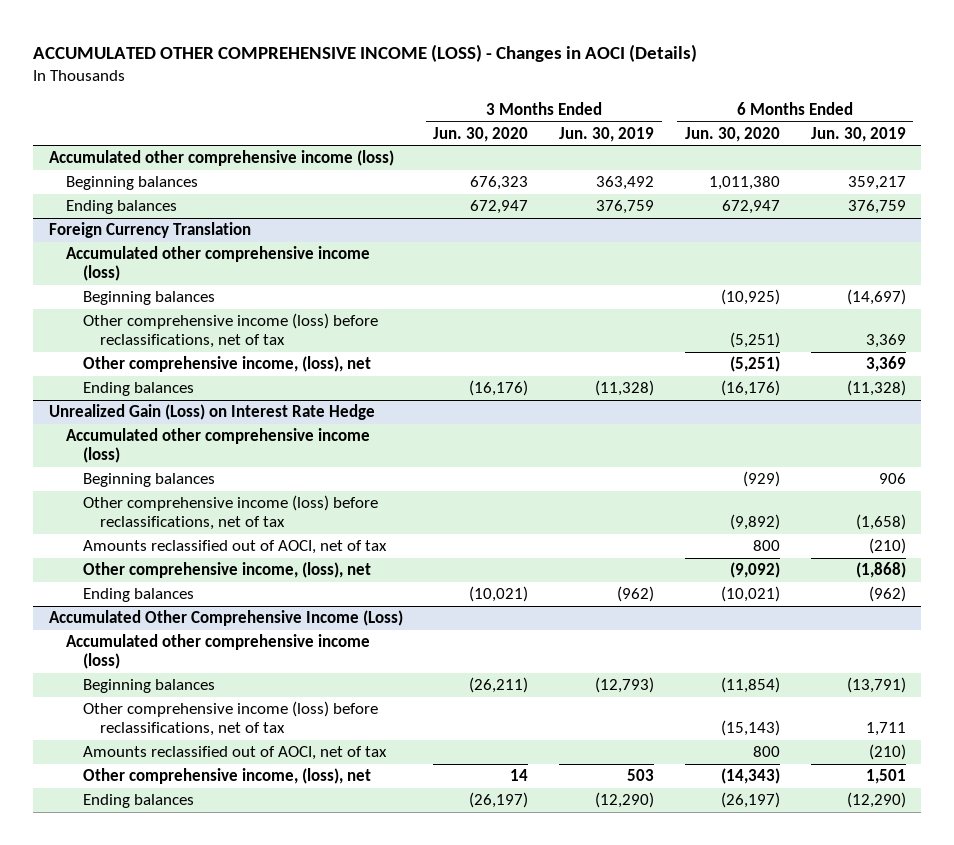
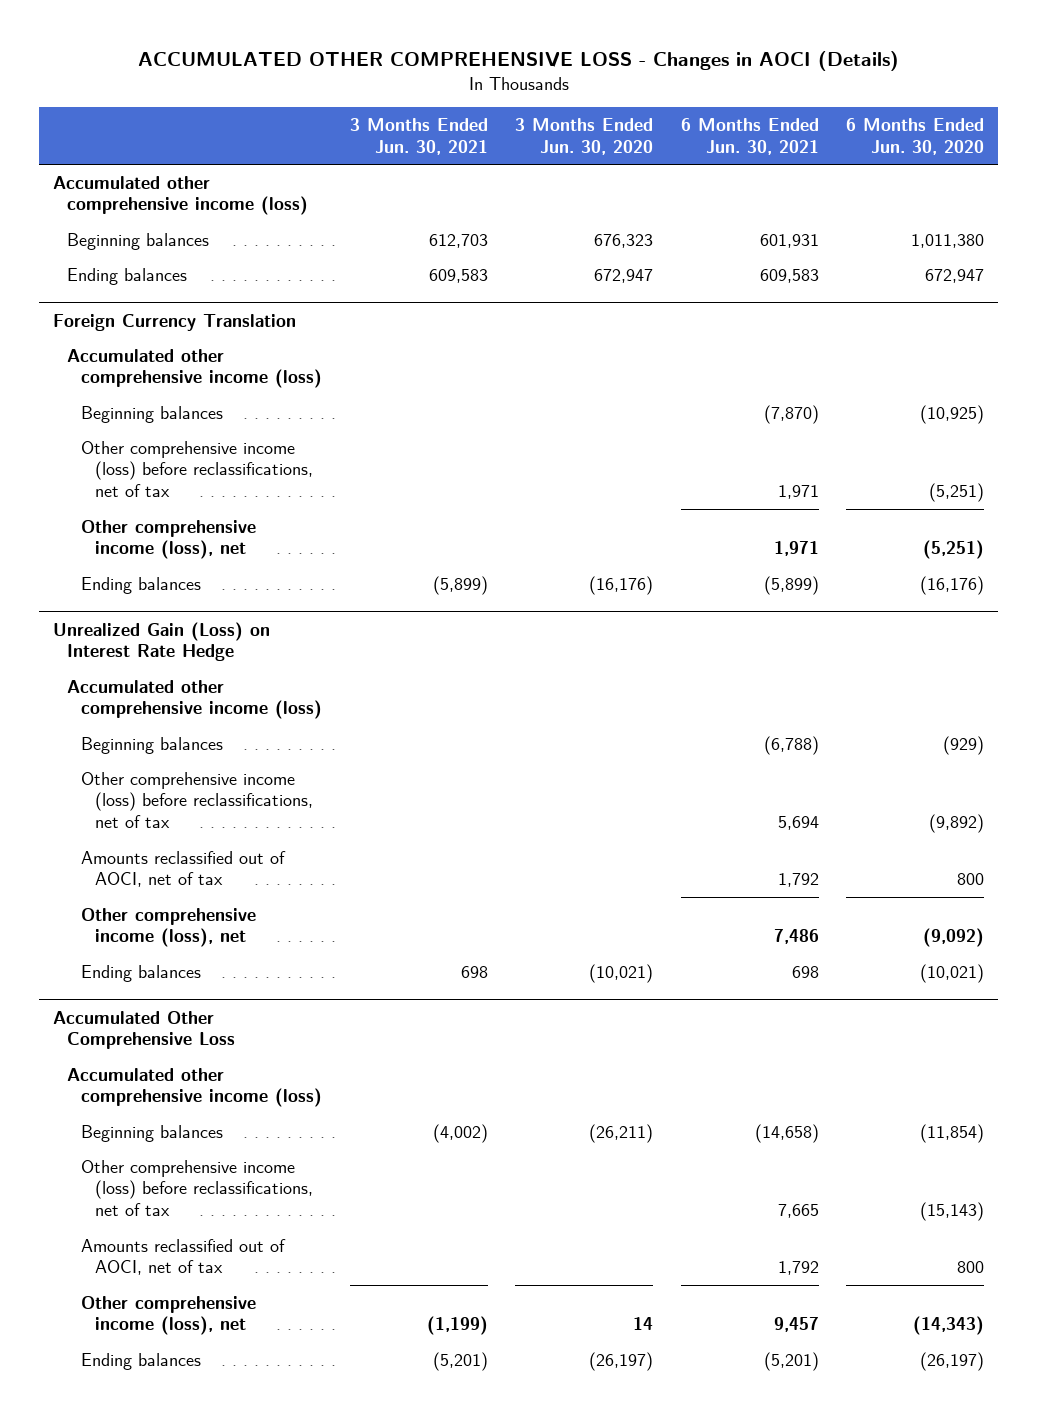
- ACCUMULATED OTHER COMPREHENSIVE INCOME (LOSS) - Changes in AOCI (Details)
+ ACCUMULATED OTHER COMPREHENSIVE LOSS - Changes in AOCI (Details)
- | 3 Months Ended Jun. 30, 2020 | 3 Months Ended Jun. 30, 2019 | 6 Months Ended Jun. 30, 2020 | 6 Months Ended Jun. 30, 2019
+ | 3 Months Ended Jun. 30, 2021 | 3 Months Ended Jun. 30, 2020 | 6 Months Ended Jun. 30, 2021 | 6 Months Ended Jun. 30, 2020
@ Foreign Currency Translation
- Other comprehensive income, (loss), net | | | (5,251) | 3,369
+ Other comprehensive income (loss), net | | | 1,971 | (5,251)
@ Unrealized Gain (Loss) on Interest Rate Hedge
- Other comprehensive income, (loss), net | | | (9,092) | (1,868)
+ Other comprehensive income (loss), net | | | 7,486 | (9,092)
- Accumulated Other Comprehensive Income (Loss)
+ Accumulated Other Comprehensive Loss
- Other comprehensive income, (loss), net | 14 | 503 | (14,343) | 1,501
+ Other comprehensive income (loss), net | (1,199) | 14 | 9,457 | (14,343)

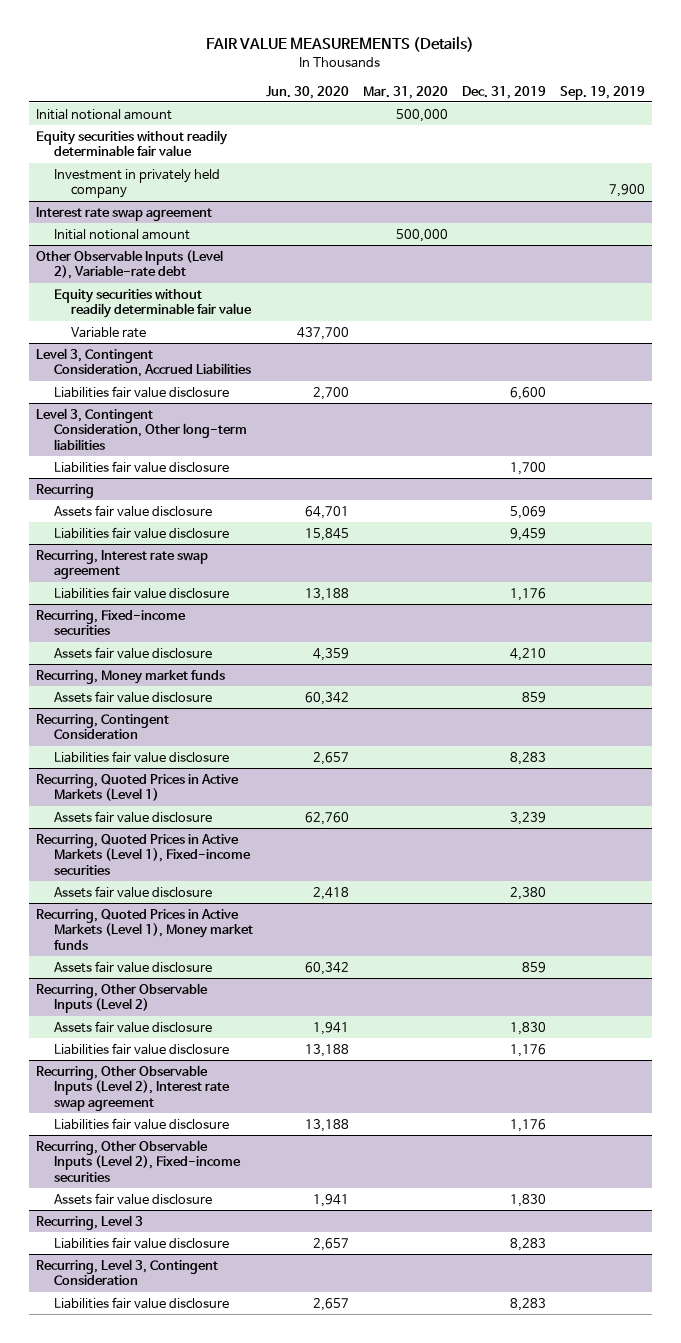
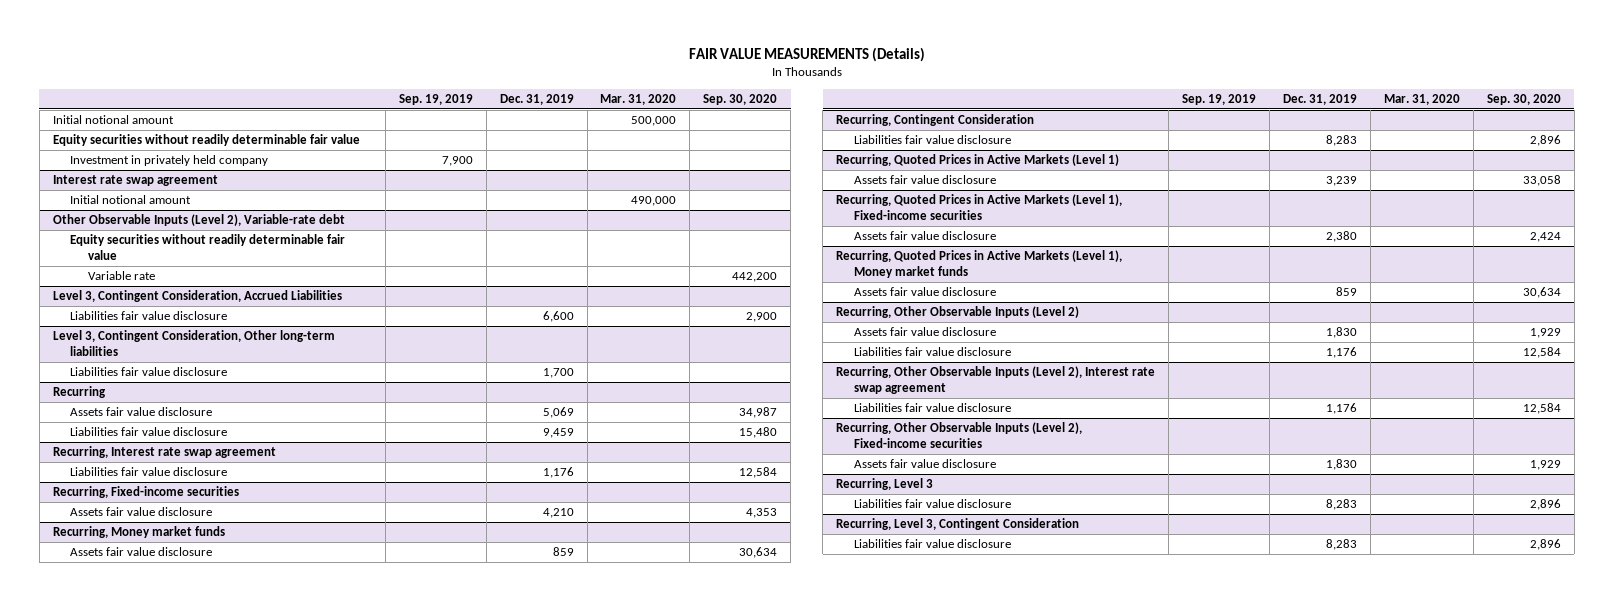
- | Jun. 30, 2020 | Mar. 31, 2020 | Dec. 31, 2019 | Sep. 19, 2019
+ | Sep. 19, 2019 | Dec. 31, 2019 | Mar. 31, 2020 | Sep. 30, 2020
@ Interest rate swap agreement
- Initial notional amount | | 500,000 | |
+ Initial notional amount | | | 490,000 |

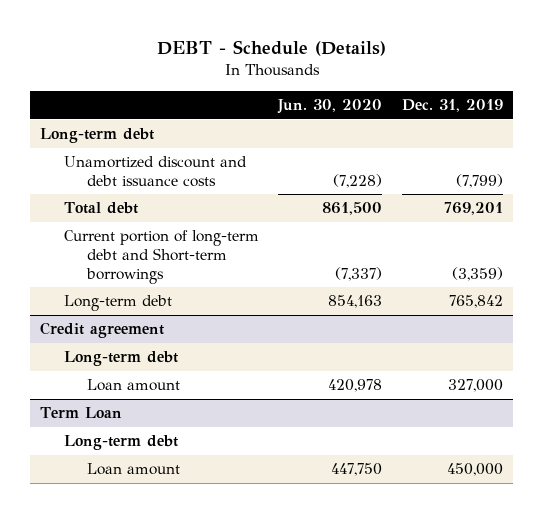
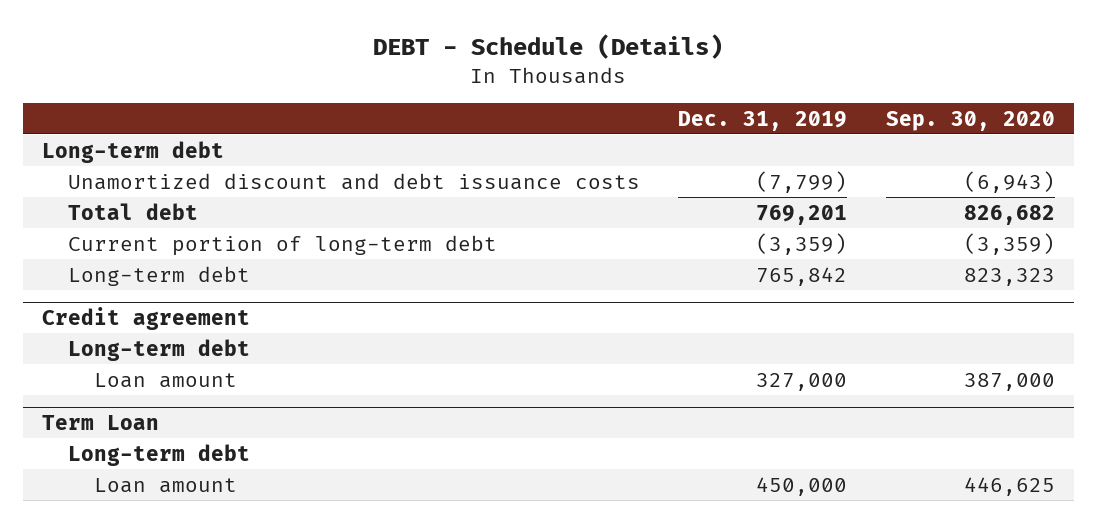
- | Jun. 30, 2020 | Dec. 31, 2019
+ | Dec. 31, 2019 | Sep. 30, 2020
- Current portion of long-term debt and Short-term borrowings | (7,337) | (3,359)
+ Current portion of long-term debt | (3,359) | (3,359)

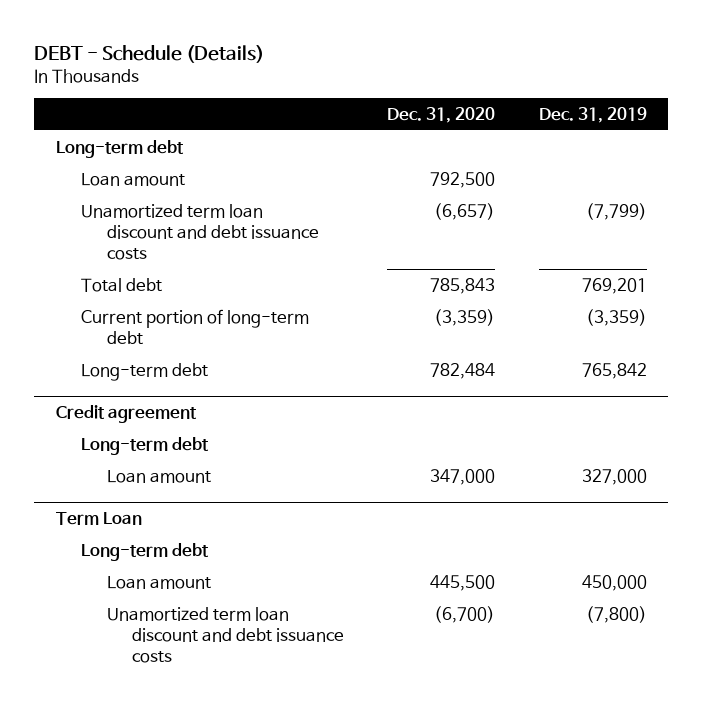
- | Dec. 31, 2019 | Sep. 30, 2020
+ | Dec. 31, 2020 | Dec. 31, 2019
- Unamortized discount and debt issuance costs | (7,799) | (6,943)
+ Loan amount | 792,500 |
+ Unamortized term loan discount and debt issuance costs | (6,657) | (7,799)
@ Term Loan
+ Unamortized term loan discount and debt issuance costs | (6,700) | (7,800)

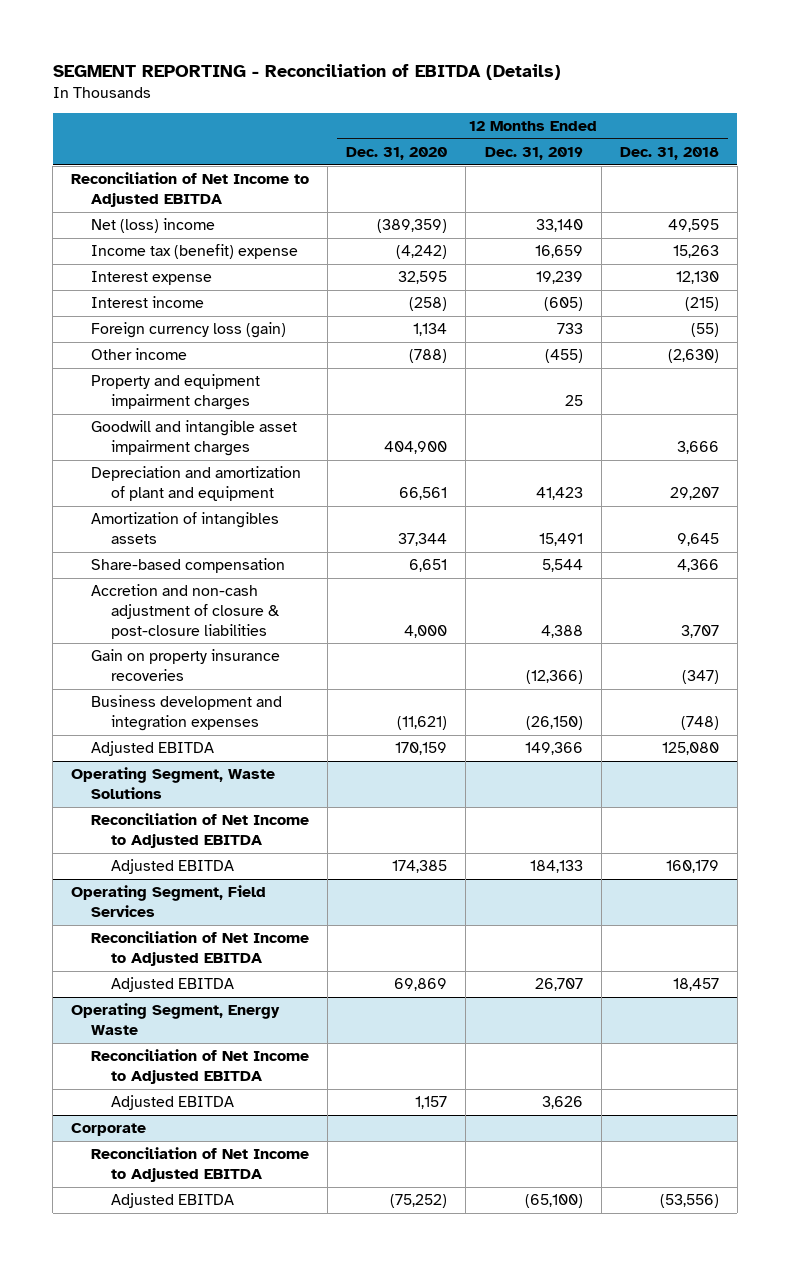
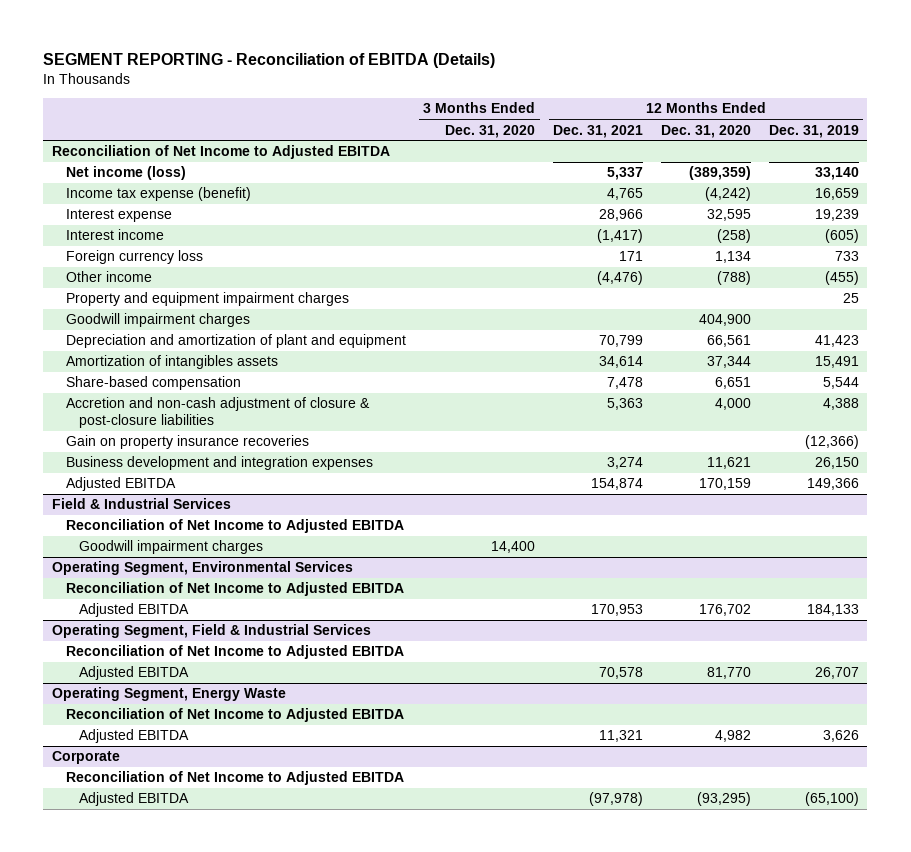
- | 12 Months Ended Dec. 31, 2020 | 12 Months Ended Dec. 31, 2019 | 12 Months Ended Dec. 31, 2018
+ | 3 Months Ended Dec. 31, 2020 | 12 Months Ended Dec. 31, 2021 | 12 Months Ended Dec. 31, 2020 | 12 Months Ended Dec. 31, 2019
- Net (loss) income | (389,359) | 33,140 | 49,595
- Income tax (benefit) expense | (4,242) | 16,659 | 15,263
+ Net income (loss) | | 5,337 | (389,359) | 33,140
+ Income tax expense (benefit) | | 4,765 | (4,242) | 16,659
- Foreign currency loss (gain) | 1,134 | 733 | (55)
+ Foreign currency loss | | 171 | 1,134 | 733
- Goodwill and intangible asset impairment charges | 404,900 | | 3,666
+ Goodwill impairment charges | | | 404,900 |
- Business development and integration expenses | (11,621) | (26,150) | (748)
+ Business development and integration expenses | | 3,274 | 11,621 | 26,150
- Operating Segment, Waste Solutions
+ Field & Industrial Services
- Adjusted EBITDA | 174,385 | 184,133 | 160,179
- Operating Segment, Field Services
+ Goodwill impairment charges | 14,400 | | |
+ Operating Segment, Environmental Services
- Adjusted EBITDA | 69,869 | 26,707 | 18,457
+ Adjusted EBITDA | | 170,953 | 176,702 | 184,133
+ Operating Segment, Field & Industrial Services
+ Reconciliation of Net Income to Adjusted EBITDA
+ Adjusted EBITDA | | 70,578 | 81,770 | 26,707
@ Operating Segment, Energy Waste
- Adjusted EBITDA | 1,157 | 3,626 |
+ Adjusted EBITDA | | 11,321 | 4,982 | 3,626
@ Corporate
- Adjusted EBITDA | (75,252) | (65,100) | (53,556)
+ Adjusted EBITDA | | (97,978) | (93,295) | (65,100)

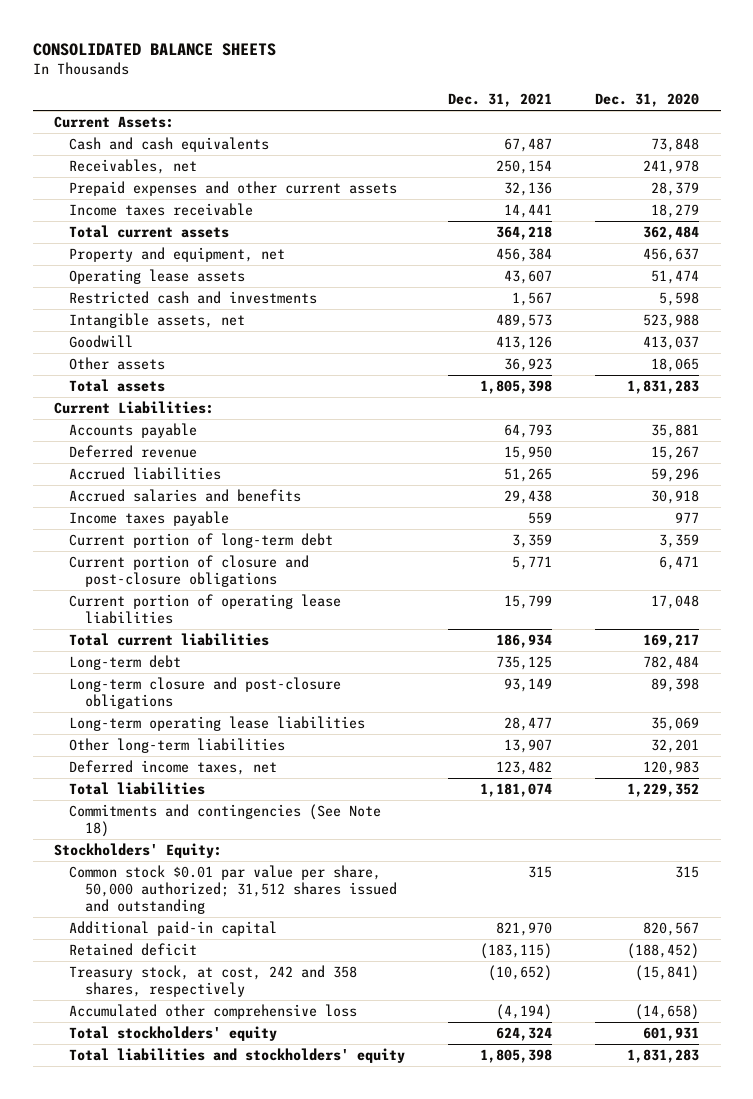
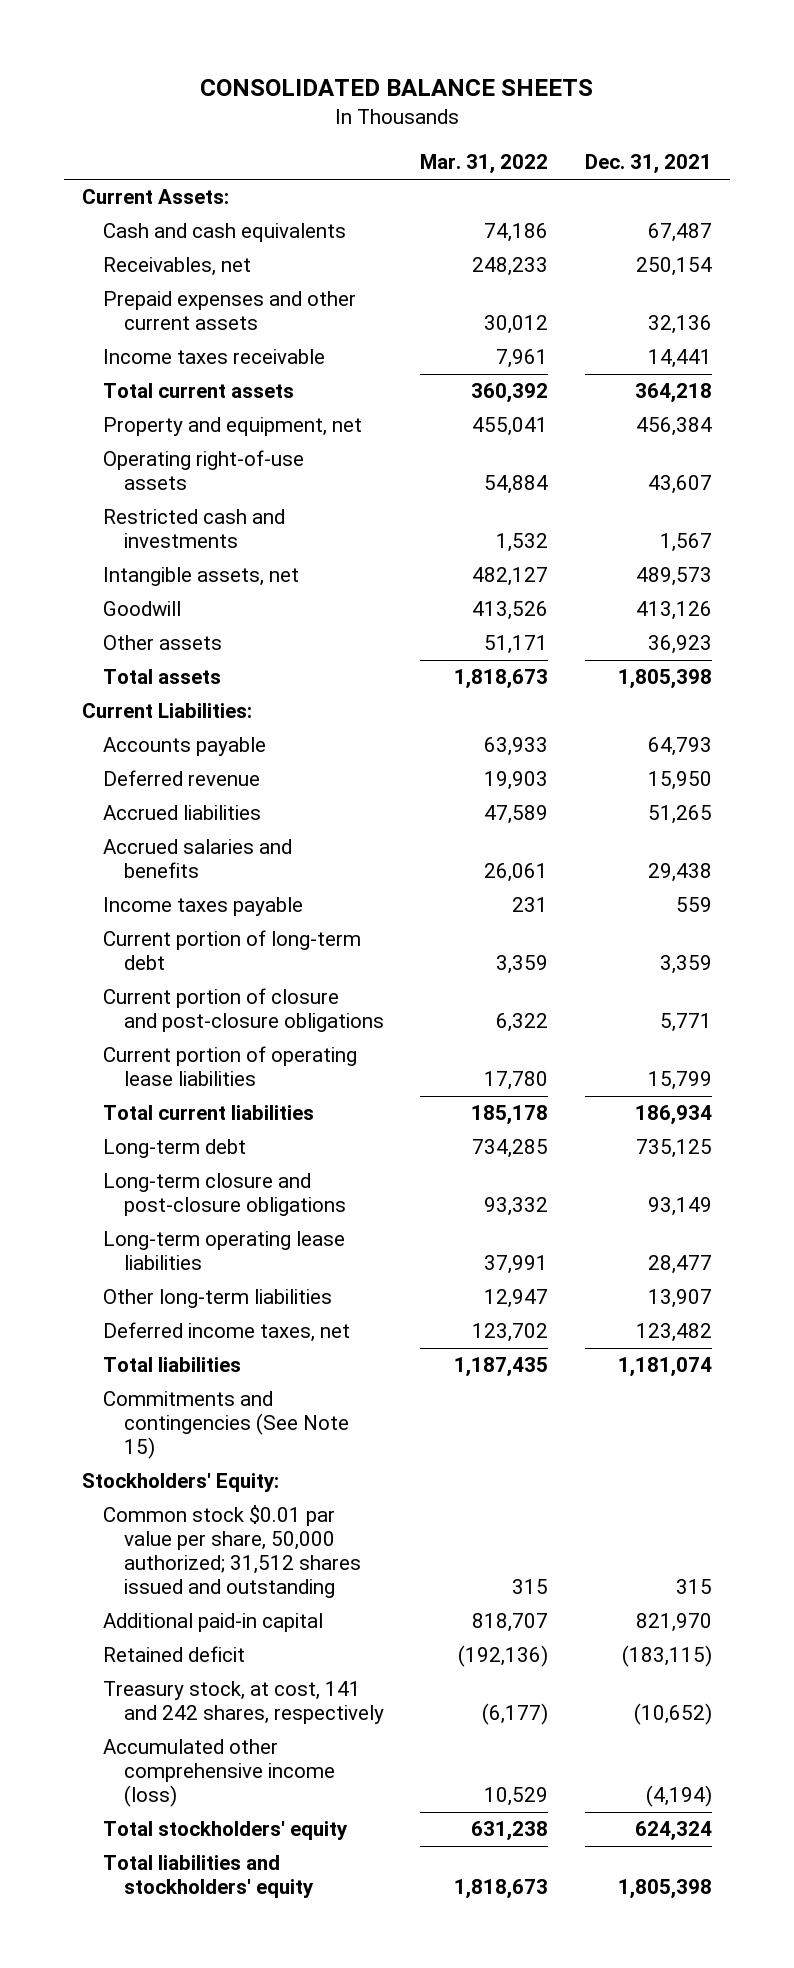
- | Dec. 31, 2021 | Dec. 31, 2020
+ | Mar. 31, 2022 | Dec. 31, 2021
- Operating lease assets | 43,607 | 51,474
+ Operating right-of-use assets | 54,884 | 43,607
- Commitments and contingencies (See Note 18)
+ Commitments and contingencies (See Note 15)
- Treasury stock, at cost, 242 and 358 shares, respectively | (10,652) | (15,841)
- Accumulated other comprehensive loss | (4,194) | (14,658)
+ Treasury stock, at cost, 141 and 242 shares, respectively | (6,177) | (10,652)
+ Accumulated other comprehensive income (loss) | 10,529 | (4,194)

